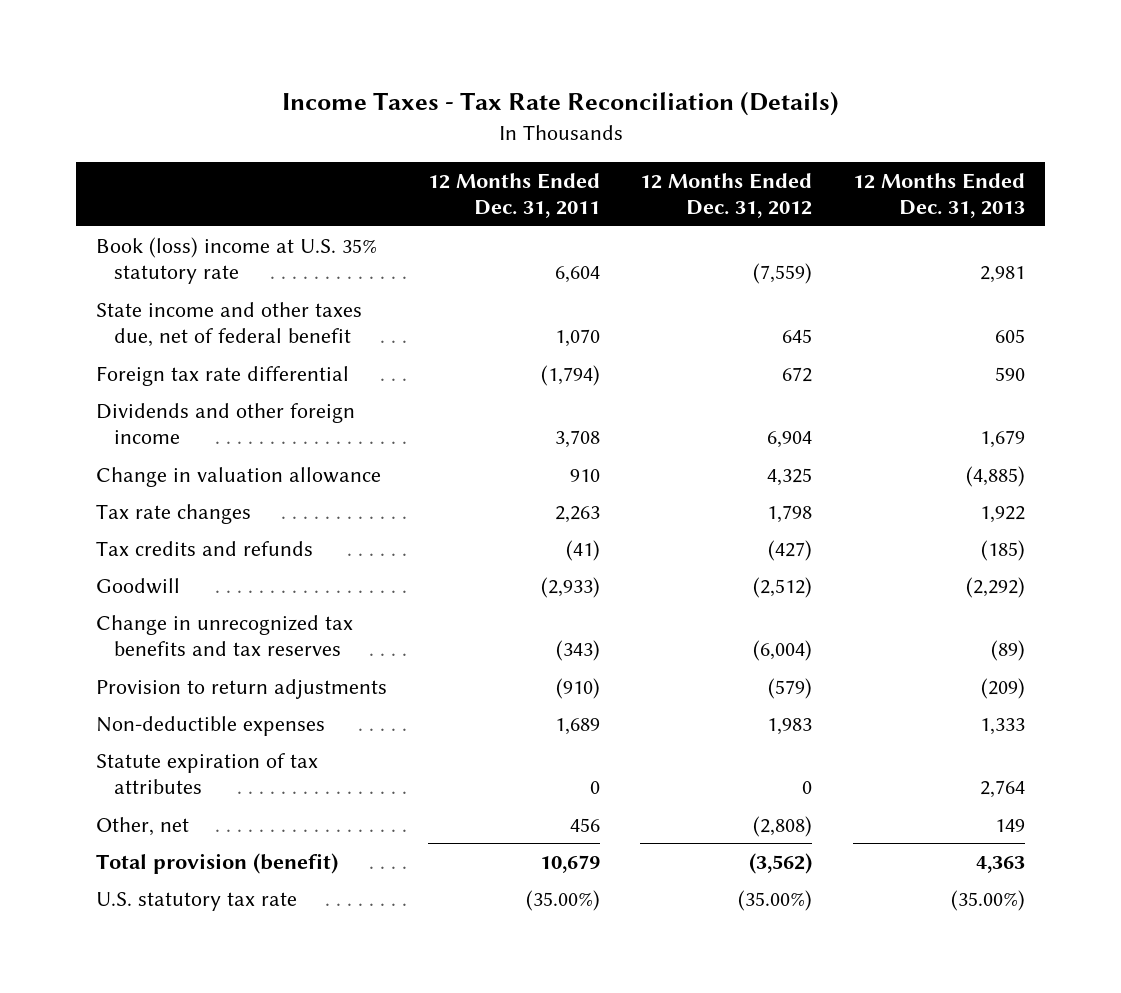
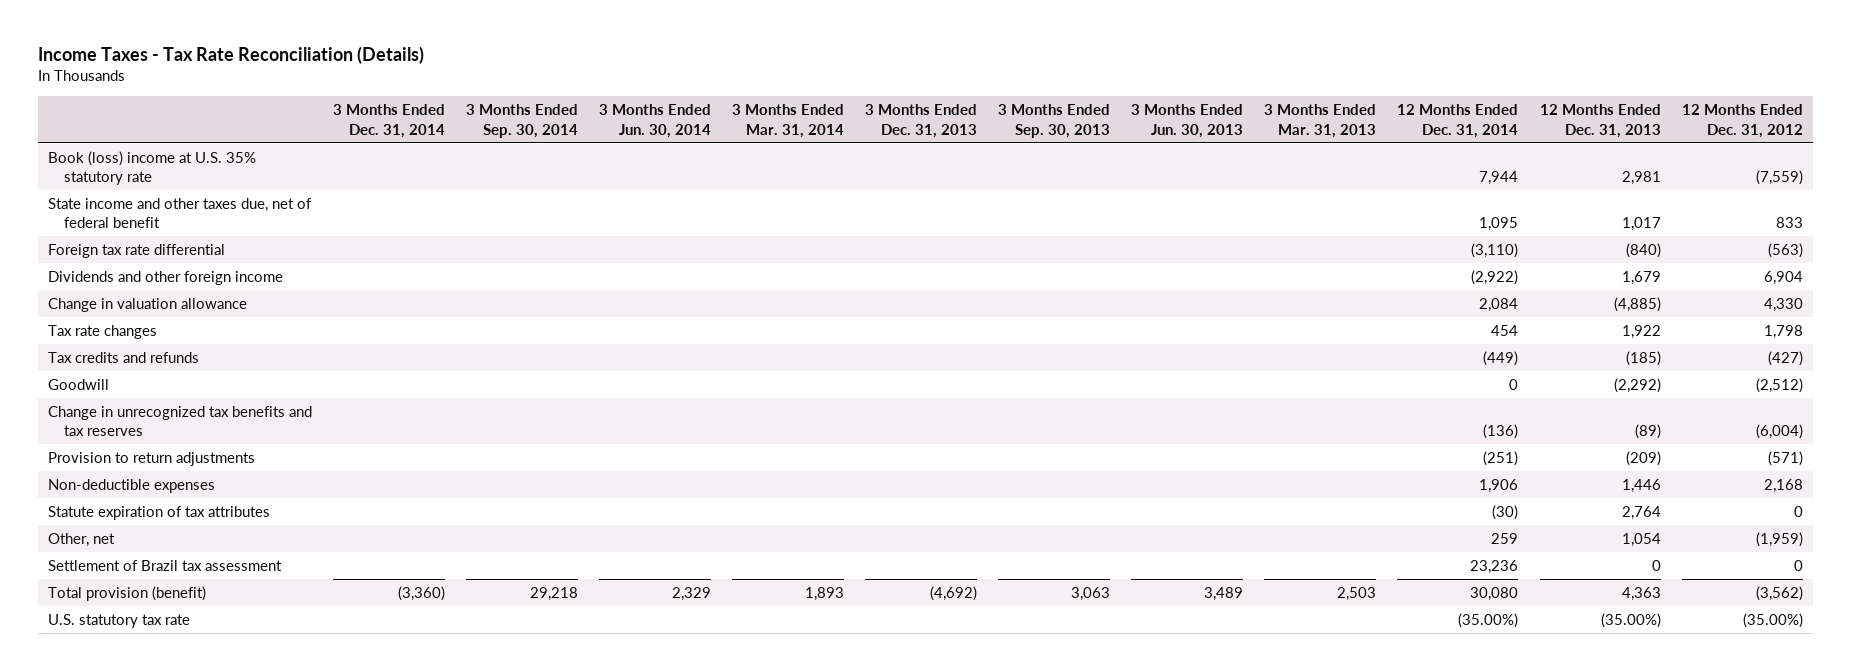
- | 12 Months Ended Dec. 31, 2011 | 12 Months Ended Dec. 31, 2012 | 12 Months Ended Dec. 31, 2013
+ | 3 Months Ended Dec. 31, 2014 | 3 Months Ended Sep. 30, 2014 | 3 Months Ended Jun. 30, 2014 | 3 Months Ended Mar. 31, 2014 | 3 Months Ended Dec. 31, 2013 | 3 Months Ended Sep. 30, 2013 | 3 Months Ended Jun. 30, 2013 | 3 Months Ended Mar. 31, 2013 | 12 Months Ended Dec. 31, 2014 | 12 Months Ended Dec. 31, 2013 | 12 Months Ended Dec. 31, 2012
- State income and other taxes due, net of federal benefit | 1,070 | 645 | 605
- Foreign tax rate differential | (1,794) | 672 | 590
+ State income and other taxes due, net of federal benefit | | | | | | | | | 1,095 | 1,017 | 833
+ Foreign tax rate differential | | | | | | | | | (3,110) | (840) | (563)
- Change in valuation allowance | 910 | 4,325 | (4,885)
+ Change in valuation allowance | | | | | | | | | 2,084 | (4,885) | 4,330
- Provision to return adjustments | (910) | (579) | (209)
- Non-deductible expenses | 1,689 | 1,983 | 1,333
+ Provision to return adjustments | | | | | | | | | (251) | (209) | (571)
+ Non-deductible expenses | | | | | | | | | 1,906 | 1,446 | 2,168
- Other, net | 456 | (2,808) | 149
+ Other, net | | | | | | | | | 259 | 1,054 | (1,959)
+ Settlement of Brazil tax assessment | | | | | | | | | 23,236 | 0 | 0

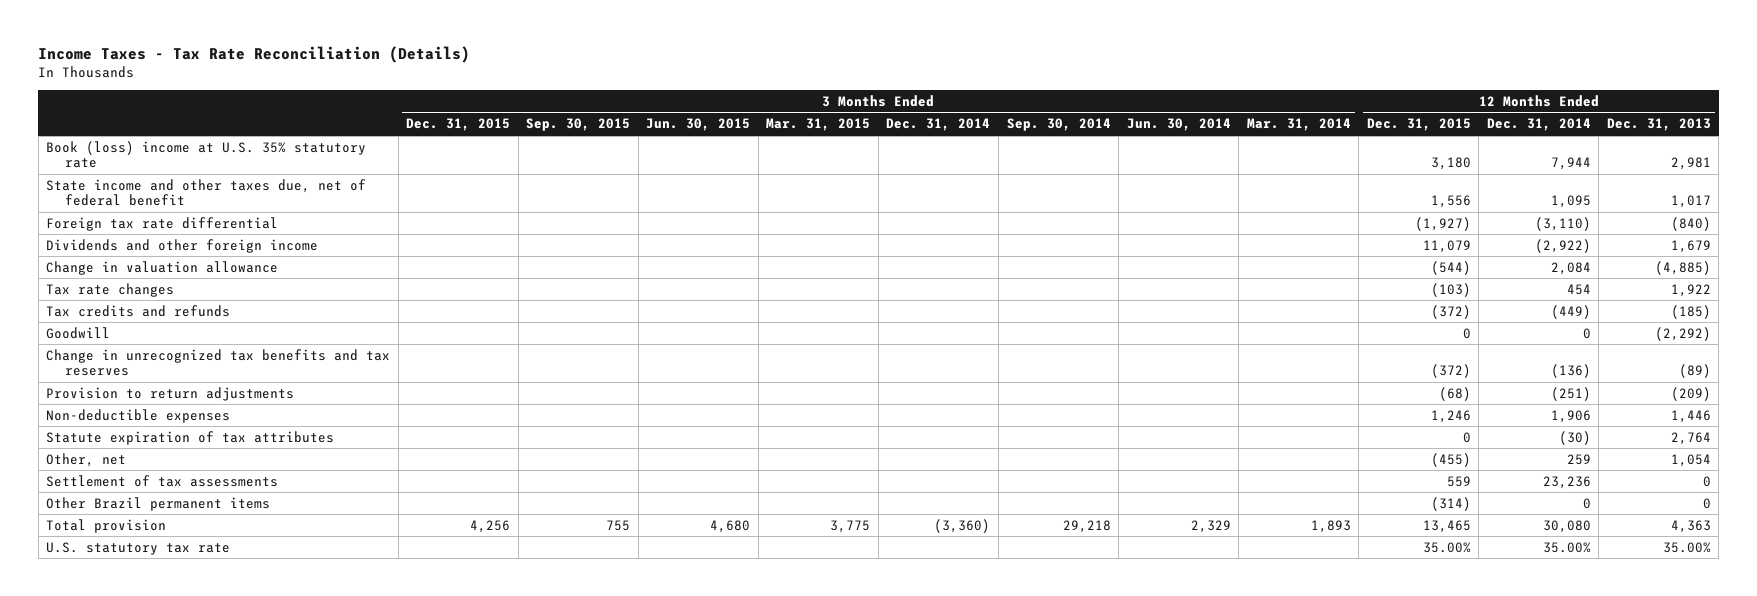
- | 3 Months Ended Dec. 31, 2014 | 3 Months Ended Sep. 30, 2014 | 3 Months Ended Jun. 30, 2014 | 3 Months Ended Mar. 31, 2014 | 3 Months Ended Dec. 31, 2013 | 3 Months Ended Sep. 30, 2013 | 3 Months Ended Jun. 30, 2013 | 3 Months Ended Mar. 31, 2013 | 12 Months Ended Dec. 31, 2014 | 12 Months Ended Dec. 31, 2013 | 12 Months Ended Dec. 31, 2012
+ | 3 Months Ended Dec. 31, 2015 | 3 Months Ended Sep. 30, 2015 | 3 Months Ended Jun. 30, 2015 | 3 Months Ended Mar. 31, 2015 | 3 Months Ended Dec. 31, 2014 | 3 Months Ended Sep. 30, 2014 | 3 Months Ended Jun. 30, 2014 | 3 Months Ended Mar. 31, 2014 | 12 Months Ended Dec. 31, 2015 | 12 Months Ended Dec. 31, 2014 | 12 Months Ended Dec. 31, 2013
- Settlement of Brazil tax assessment | | | | | | | | | 23,236 | 0 | 0
- Total provision (benefit) | (3,360) | 29,218 | 2,329 | 1,893 | (4,692) | 3,063 | 3,489 | 2,503 | 30,080 | 4,363 | (3,562)
- U.S. statutory tax rate | | | | | | | | | (35.00%) | (35.00%) | (35.00%)
+ Settlement of tax assessments | | | | | | | | | 559 | 23,236 | 0
+ Other Brazil permanent items | | | | | | | | | (314) | 0 | 0
+ Total provision | 4,256 | 755 | 4,680 | 3,775 | (3,360) | 29,218 | 2,329 | 1,893 | 13,465 | 30,080 | 4,363
+ U.S. statutory tax rate | | | | | | | | | 35.00% | 35.00% | 35.00%

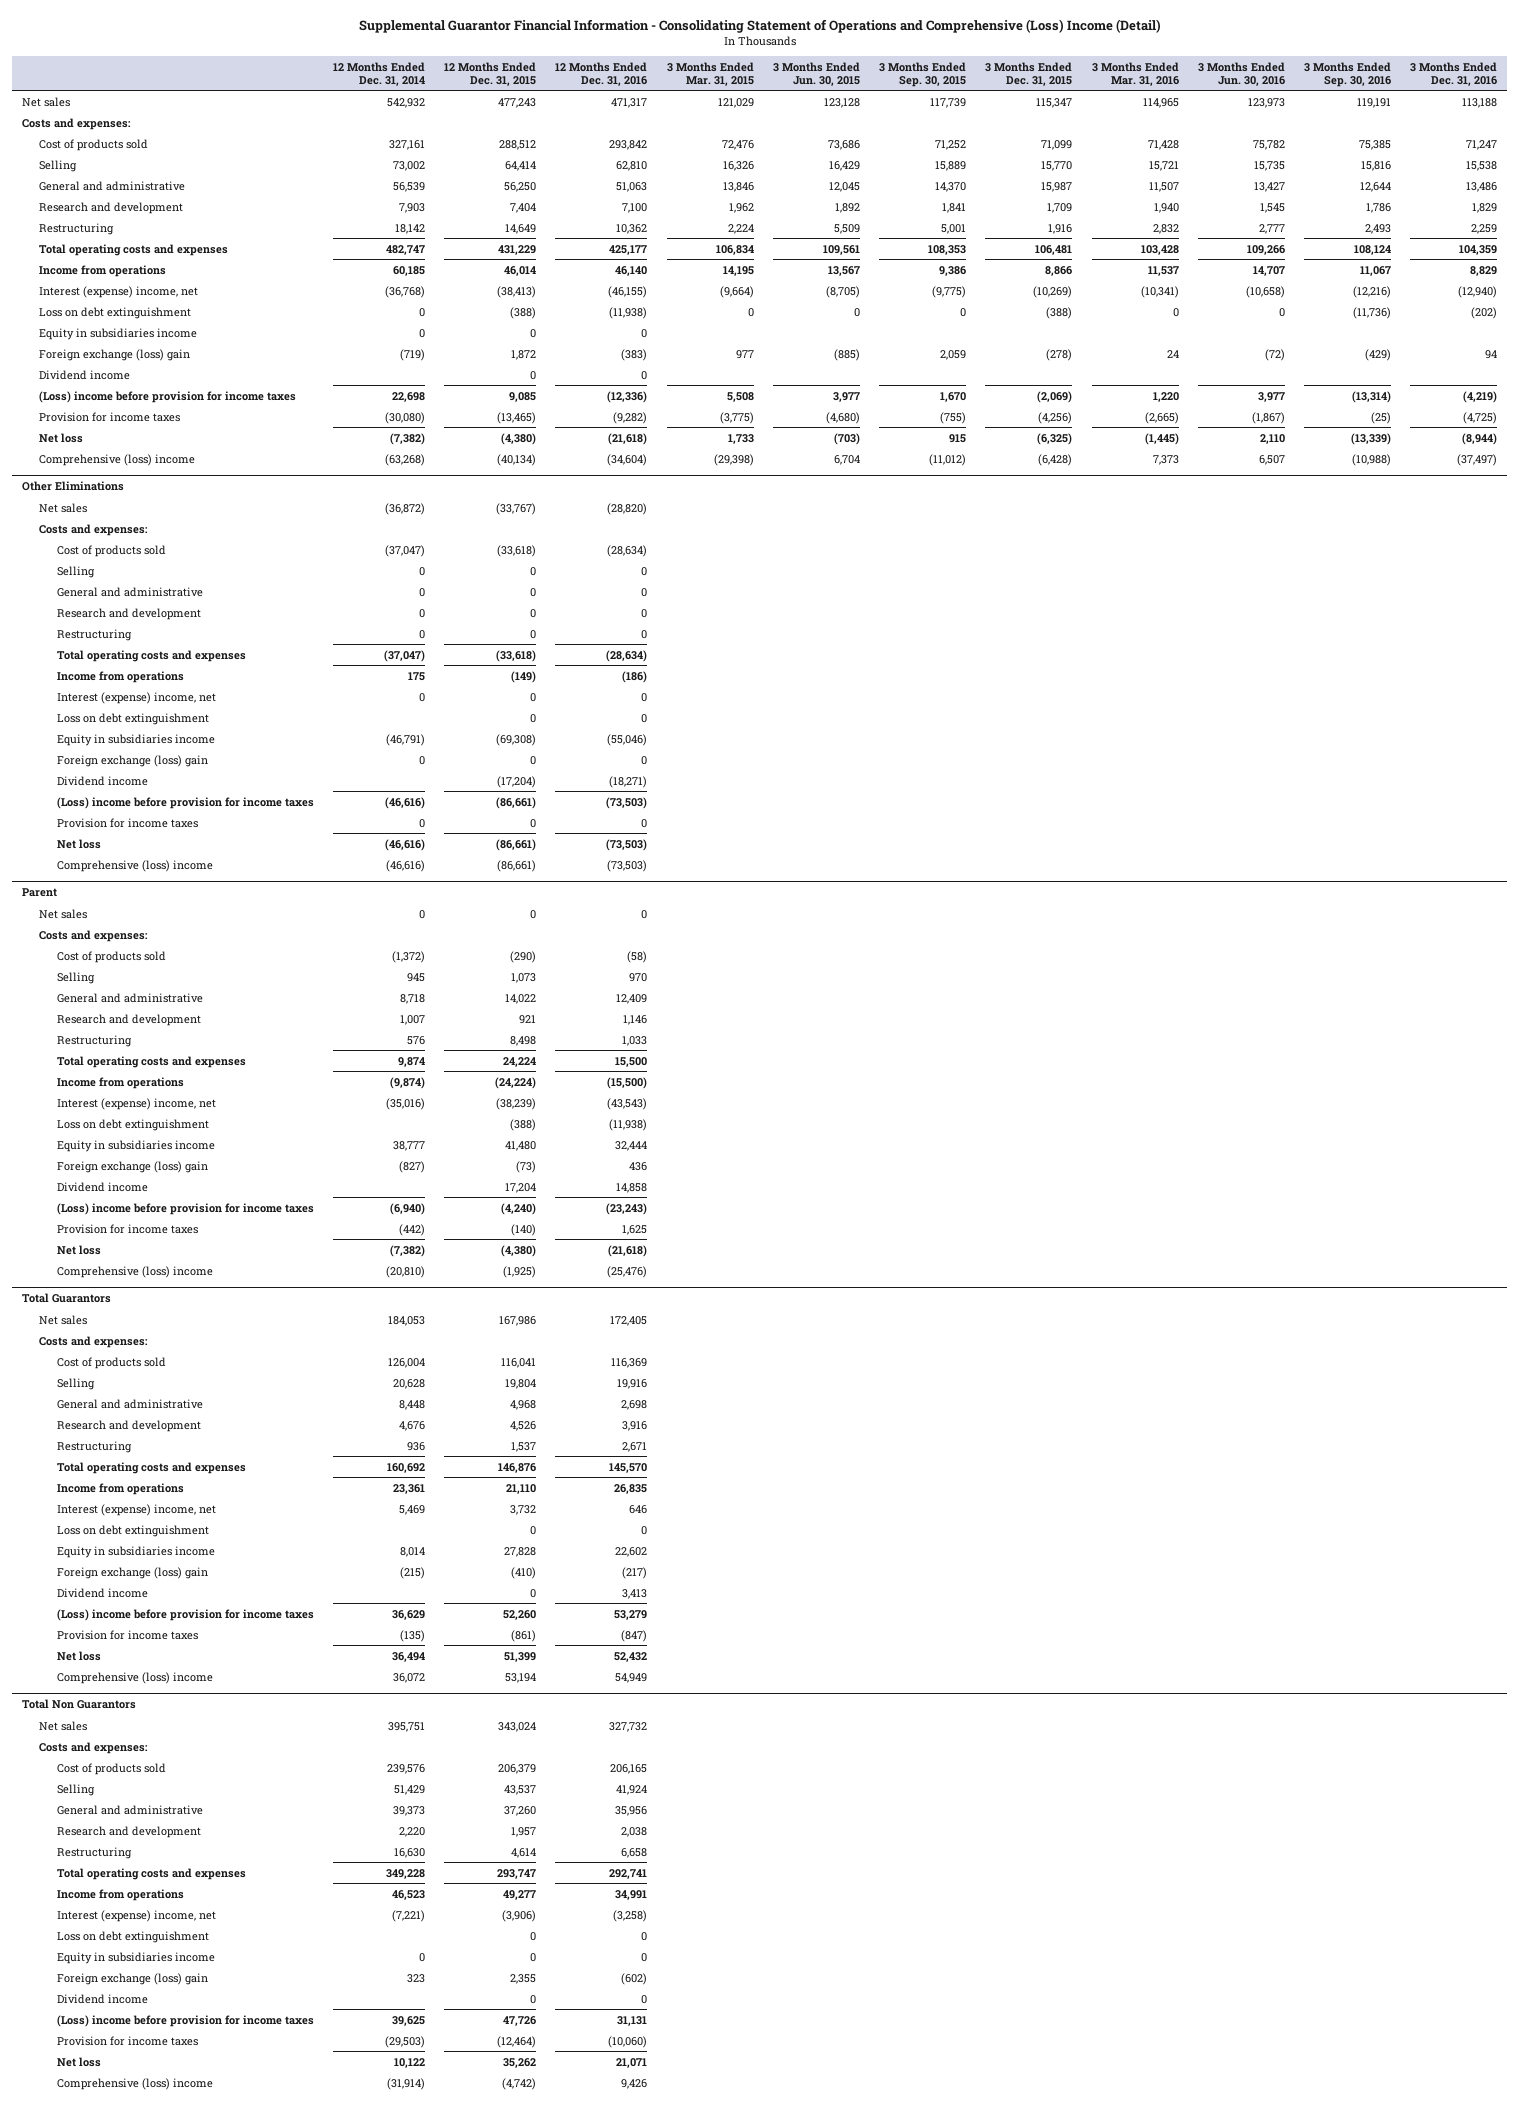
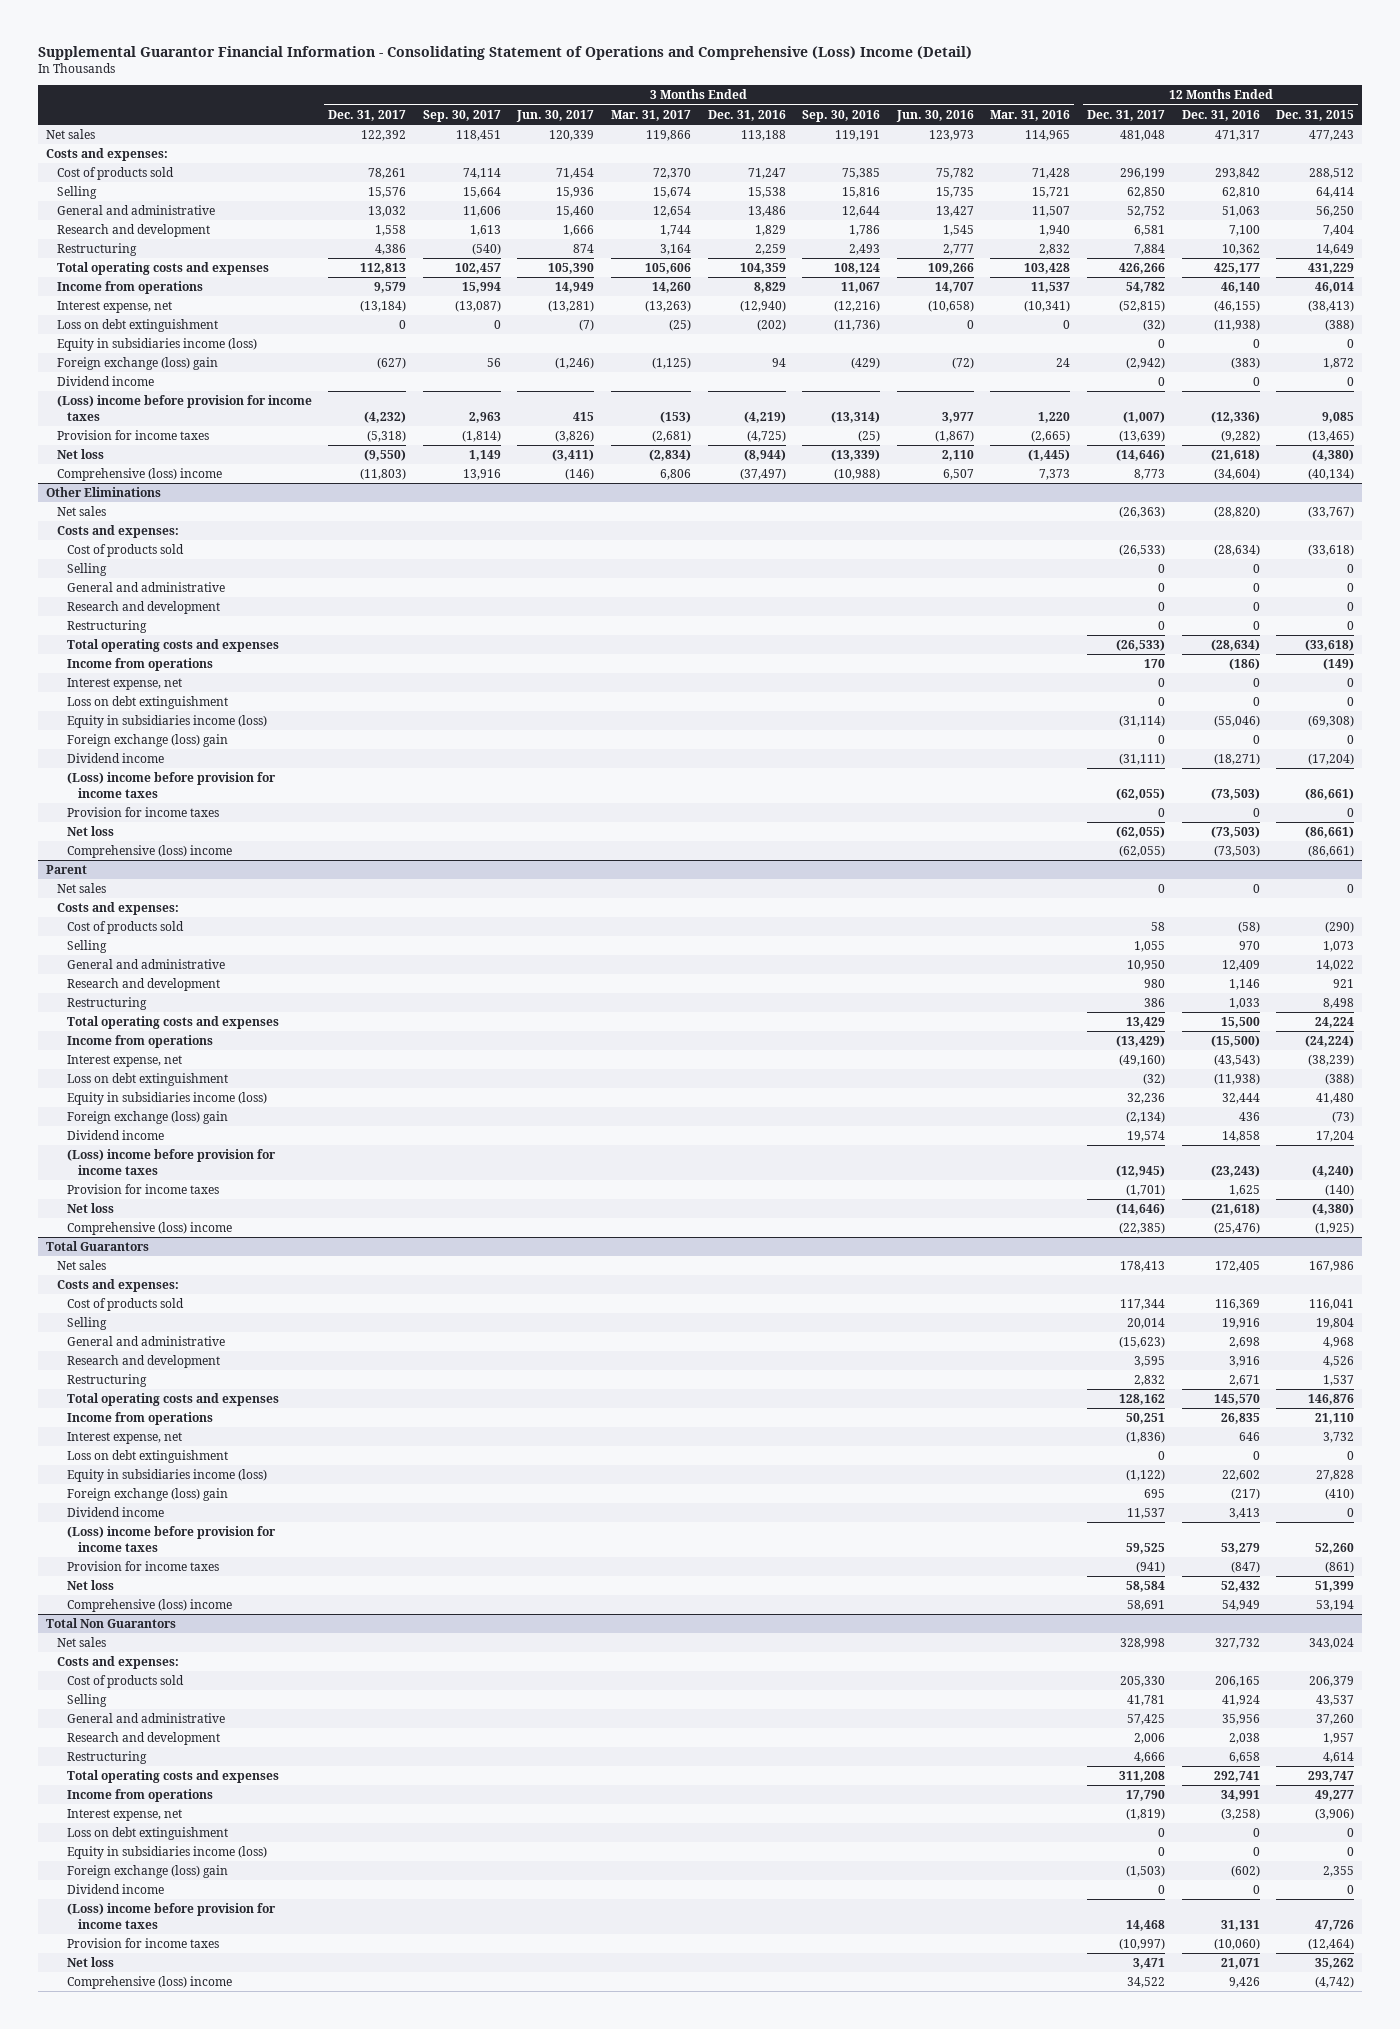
- | 12 Months Ended Dec. 31, 2014 | 12 Months Ended Dec. 31, 2015 | 12 Months Ended Dec. 31, 2016 | 3 Months Ended Mar. 31, 2015 | 3 Months Ended Jun. 30, 2015 | 3 Months Ended Sep. 30, 2015 | 3 Months Ended Dec. 31, 2015 | 3 Months Ended Mar. 31, 2016 | 3 Months Ended Jun. 30, 2016 | 3 Months Ended Sep. 30, 2016 | 3 Months Ended Dec. 31, 2016
+ | 3 Months Ended Dec. 31, 2017 | 3 Months Ended Sep. 30, 2017 | 3 Months Ended Jun. 30, 2017 | 3 Months Ended Mar. 31, 2017 | 3 Months Ended Dec. 31, 2016 | 3 Months Ended Sep. 30, 2016 | 3 Months Ended Jun. 30, 2016 | 3 Months Ended Mar. 31, 2016 | 12 Months Ended Dec. 31, 2017 | 12 Months Ended Dec. 31, 2016 | 12 Months Ended Dec. 31, 2015
- Interest (expense) income, net | (36,768) | (38,413) | (46,155) | (9,664) | (8,705) | (9,775) | (10,269) | (10,341) | (10,658) | (12,216) | (12,940)
+ Interest expense, net | (13,184) | (13,087) | (13,281) | (13,263) | (12,940) | (12,216) | (10,658) | (10,341) | (52,815) | (46,155) | (38,413)
- Equity in subsidiaries income | 0 | 0 | 0 | | | | | | | |
+ Equity in subsidiaries income (loss) | | | | | | | | | 0 | 0 | 0
@ Other Eliminations
- Interest (expense) income, net | 0 | 0 | 0 | | | | | | | |
+ Interest expense, net | | | | | | | | | 0 | 0 | 0
- Equity in subsidiaries income | (46,791) | (69,308) | (55,046) | | | | | | | |
+ Equity in subsidiaries income (loss) | | | | | | | | | (31,114) | (55,046) | (69,308)
@ Parent
- Interest (expense) income, net | (35,016) | (38,239) | (43,543) | | | | | | | |
+ Interest expense, net | | | | | | | | | (49,160) | (43,543) | (38,239)
- Equity in subsidiaries income | 38,777 | 41,480 | 32,444 | | | | | | | |
+ Equity in subsidiaries income (loss) | | | | | | | | | 32,236 | 32,444 | 41,480
@ Total Guarantors
- Interest (expense) income, net | 5,469 | 3,732 | 646 | | | | | | | |
+ Interest expense, net | | | | | | | | | (1,836) | 646 | 3,732
- Equity in subsidiaries income | 8,014 | 27,828 | 22,602 | | | | | | | |
+ Equity in subsidiaries income (loss) | | | | | | | | | (1,122) | 22,602 | 27,828
@ Total Non Guarantors
- Interest (expense) income, net | (7,221) | (3,906) | (3,258) | | | | | | | |
+ Interest expense, net | | | | | | | | | (1,819) | (3,258) | (3,906)
- Equity in subsidiaries income | 0 | 0 | 0 | | | | | | | |
+ Equity in subsidiaries income (loss) | | | | | | | | | 0 | 0 | 0

